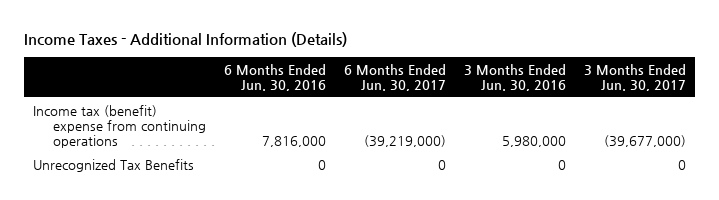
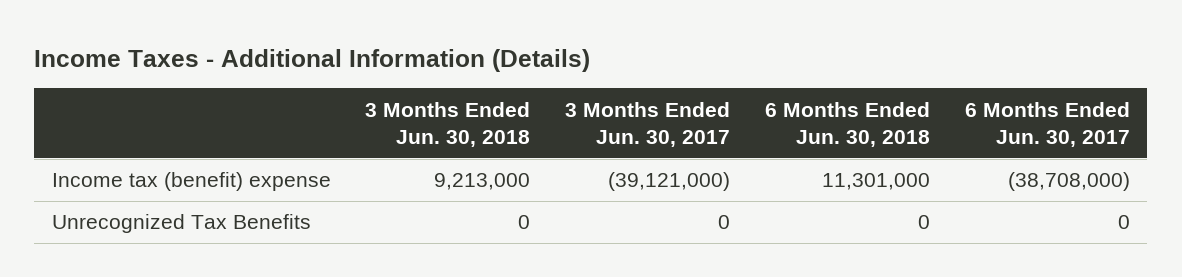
- | 6 Months Ended Jun. 30, 2016 | 6 Months Ended Jun. 30, 2017 | 3 Months Ended Jun. 30, 2016 | 3 Months Ended Jun. 30, 2017
+ | 3 Months Ended Jun. 30, 2018 | 3 Months Ended Jun. 30, 2017 | 6 Months Ended Jun. 30, 2018 | 6 Months Ended Jun. 30, 2017
- Income tax (benefit) expense from continuing operations | 7,816,000 | (39,219,000) | 5,980,000 | (39,677,000)
+ Income tax (benefit) expense | 9,213,000 | (39,121,000) | 11,301,000 | (38,708,000)

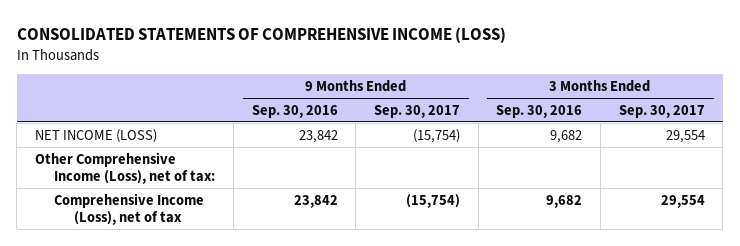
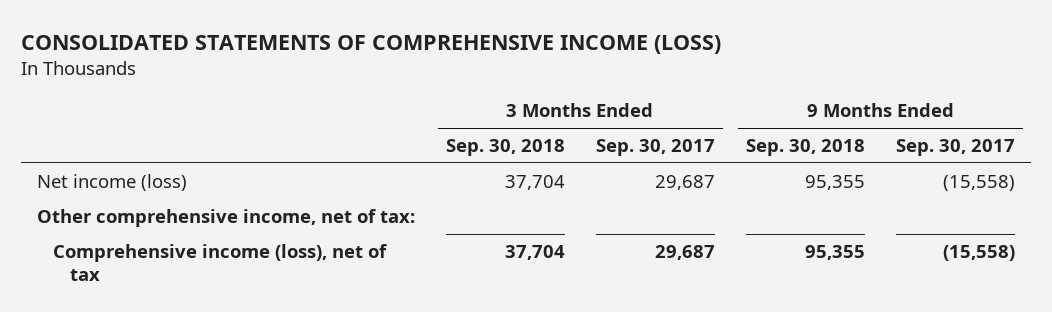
- | 9 Months Ended Sep. 30, 2016 | 9 Months Ended Sep. 30, 2017 | 3 Months Ended Sep. 30, 2016 | 3 Months Ended Sep. 30, 2017
+ | 3 Months Ended Sep. 30, 2018 | 3 Months Ended Sep. 30, 2017 | 9 Months Ended Sep. 30, 2018 | 9 Months Ended Sep. 30, 2017
- NET INCOME (LOSS) | 23,842 | (15,754) | 9,682 | 29,554
- Other Comprehensive Income (Loss), net of tax:
- Comprehensive Income (Loss), net of tax | 23,842 | (15,754) | 9,682 | 29,554
+ Net income (loss) | 37,704 | 29,687 | 95,355 | (15,558)
+ Other comprehensive income, net of tax:
+ Comprehensive income (loss), net of tax | 37,704 | 29,687 | 95,355 | (15,558)

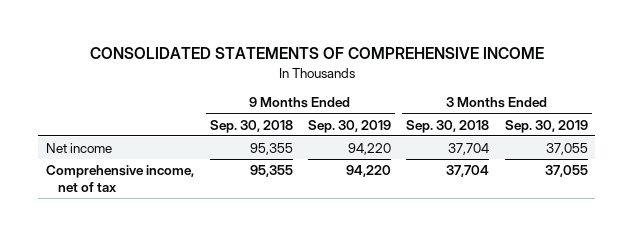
- CONSOLIDATED STATEMENTS OF COMPREHENSIVE INCOME (LOSS)
+ CONSOLIDATED STATEMENTS OF COMPREHENSIVE INCOME
- | 3 Months Ended Sep. 30, 2018 | 3 Months Ended Sep. 30, 2017 | 9 Months Ended Sep. 30, 2018 | 9 Months Ended Sep. 30, 2017
+ | 9 Months Ended Sep. 30, 2018 | 9 Months Ended Sep. 30, 2019 | 3 Months Ended Sep. 30, 2018 | 3 Months Ended Sep. 30, 2019
- Net income (loss) | 37,704 | 29,687 | 95,355 | (15,558)
- Other comprehensive income, net of tax:
- Comprehensive income (loss), net of tax | 37,704 | 29,687 | 95,355 | (15,558)
+ Net income | 95,355 | 94,220 | 37,704 | 37,055
+ Comprehensive income, net of tax | 95,355 | 94,220 | 37,704 | 37,055

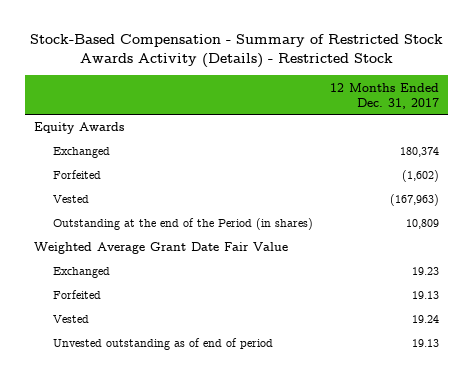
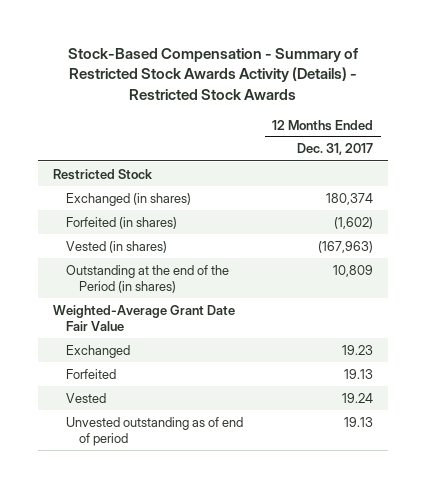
- Stock-Based Compensation - Summary of Restricted Stock Awards Activity (Details) - Restricted Stock
+ Stock-Based Compensation - Summary of Restricted Stock Awards Activity (Details) - Restricted Stock Awards
- Equity Awards
- Exchanged | 180,374
- Forfeited | (1,602)
- Vested | (167,963)
+ Restricted Stock
+ Exchanged (in shares) | 180,374
+ Forfeited (in shares) | (1,602)
+ Vested (in shares) | (167,963)
- Weighted Average Grant Date Fair Value
+ Weighted-Average Grant Date Fair Value

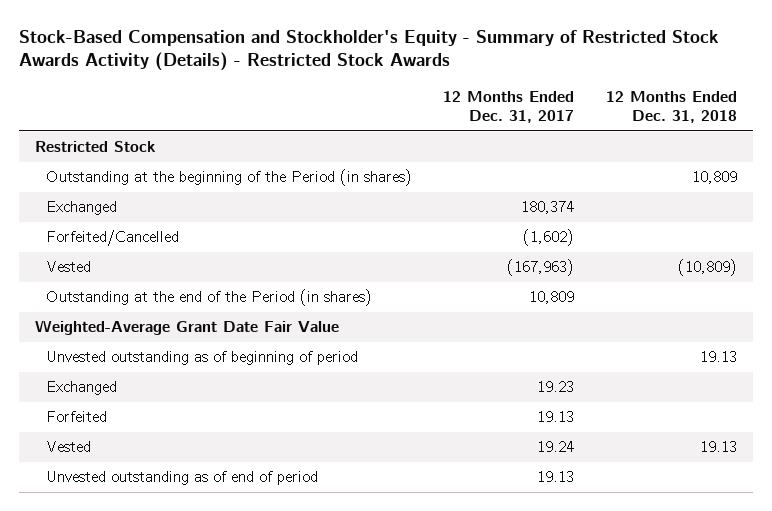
- Stock-Based Compensation - Summary of Restricted Stock Awards Activity (Details) - Restricted Stock Awards
+ Stock-Based Compensation and Stockholder's Equity - Summary of Restricted Stock Awards Activity (Details) - Restricted Stock Awards
- | 12 Months Ended Dec. 31, 2017
+ | 12 Months Ended Dec. 31, 2017 | 12 Months Ended Dec. 31, 2018
- Exchanged (in shares) | 180,374
- Forfeited (in shares) | (1,602)
- Vested (in shares) | (167,963)
+ Outstanding at the beginning of the Period (in shares) | | 10,809
+ Exchanged | 180,374 |
+ Forfeited/Cancelled | (1,602) |
+ Vested | (167,963) | (10,809)
+ Unvested outstanding as of beginning of period | | 19.13

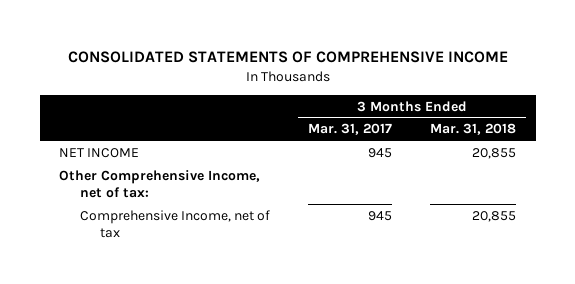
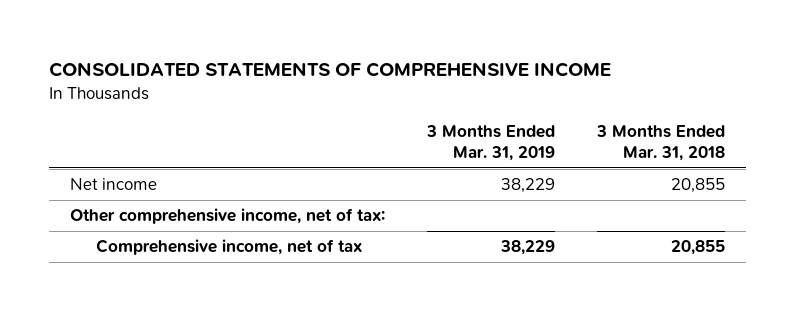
- | 3 Months Ended Mar. 31, 2017 | 3 Months Ended Mar. 31, 2018
+ | 3 Months Ended Mar. 31, 2019 | 3 Months Ended Mar. 31, 2018
- NET INCOME | 945 | 20,855
- Other Comprehensive Income, net of tax:
- Comprehensive Income, net of tax | 945 | 20,855
+ Net income | 38,229 | 20,855
+ Other comprehensive income, net of tax:
+ Comprehensive income, net of tax | 38,229 | 20,855

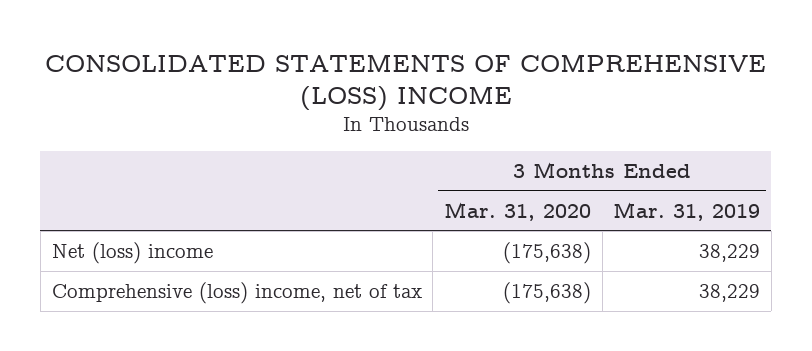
- CONSOLIDATED STATEMENTS OF COMPREHENSIVE INCOME
+ CONSOLIDATED STATEMENTS OF COMPREHENSIVE (LOSS) INCOME
- | 3 Months Ended Mar. 31, 2019 | 3 Months Ended Mar. 31, 2018
+ | 3 Months Ended Mar. 31, 2020 | 3 Months Ended Mar. 31, 2019
- Net income | 38,229 | 20,855
- Other comprehensive income, net of tax:
- Comprehensive income, net of tax | 38,229 | 20,855
+ Net (loss) income | (175,638) | 38,229
+ Comprehensive (loss) income, net of tax | (175,638) | 38,229

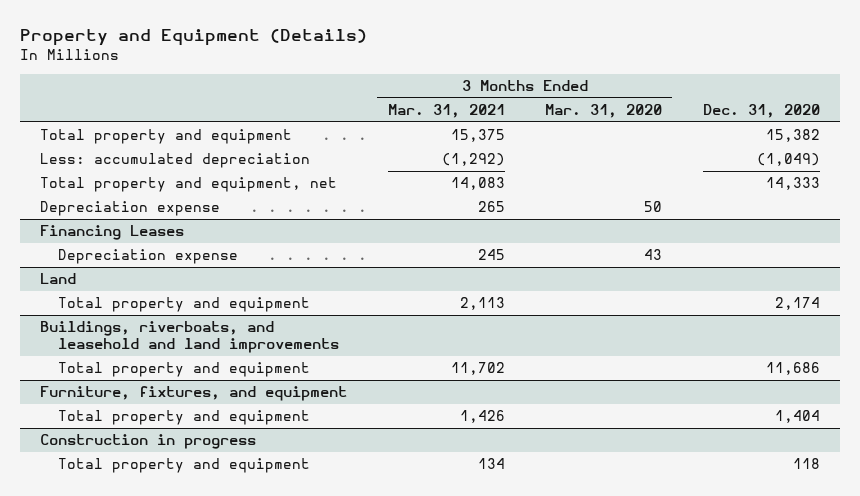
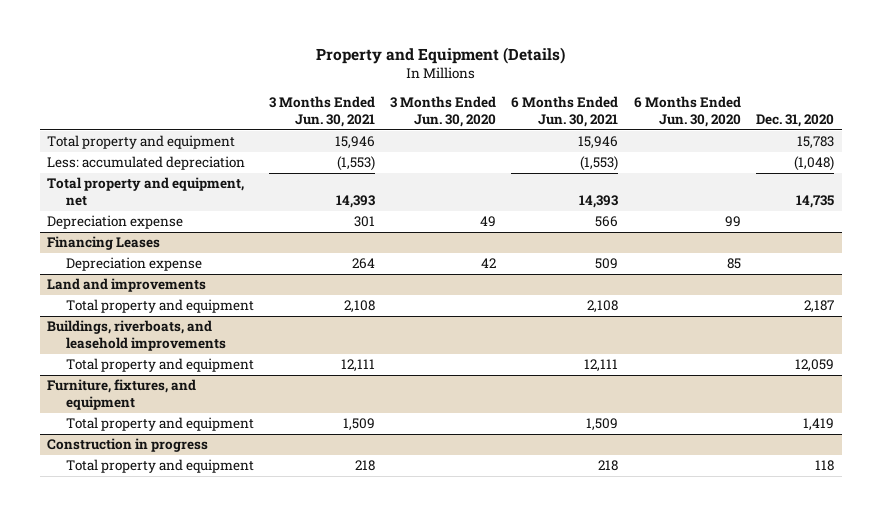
- | 3 Months Ended Mar. 31, 2021 | 3 Months Ended Mar. 31, 2020 | Dec. 31, 2020
+ | 3 Months Ended Jun. 30, 2021 | 3 Months Ended Jun. 30, 2020 | 6 Months Ended Jun. 30, 2021 | 6 Months Ended Jun. 30, 2020 | Dec. 31, 2020
- Total property and equipment | 15,375 | | 15,382
- Less: accumulated depreciation | (1,292) | | (1,049)
- Total property and equipment, net | 14,083 | | 14,333
+ Total property and equipment | 15,946 | | 15,946 | | 15,783
+ Less: accumulated depreciation | (1,553) | | (1,553) | | (1,048)
+ Total property and equipment, net | 14,393 | | 14,393 | | 14,735
- Land
- Total property and equipment | 2,113 | | 2,174
- Buildings, riverboats, and leasehold and land improvements
- Total property and equipment | 11,702 | | 11,686
+ Land and improvements
+ Total property and equipment | 2,108 | | 2,108 | | 2,187
+ Buildings, riverboats, and leasehold improvements
+ Total property and equipment | 12,111 | | 12,111 | | 12,059
@ Furniture, fixtures, and equipment
- Total property and equipment | 1,426 | | 1,404
+ Total property and equipment | 1,509 | | 1,509 | | 1,419

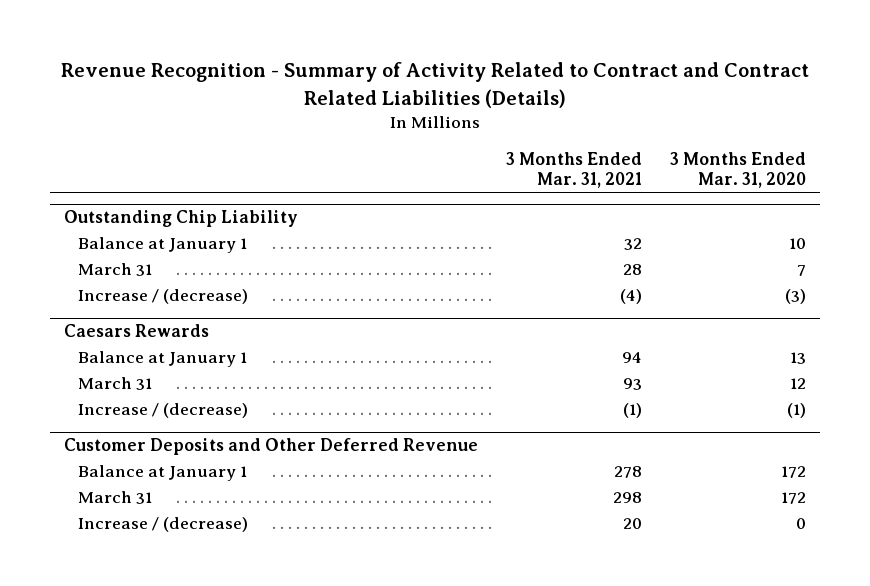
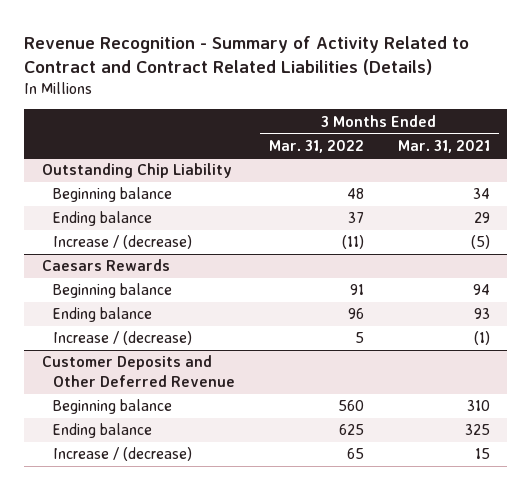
- | 3 Months Ended Mar. 31, 2021 | 3 Months Ended Mar. 31, 2020
+ | 3 Months Ended Mar. 31, 2022 | 3 Months Ended Mar. 31, 2021
@ Outstanding Chip Liability
- Balance at January 1 | 32 | 10
- March 31 | 28 | 7
- Increase / (decrease) | (4) | (3)
+ Beginning balance | 48 | 34
+ Ending balance | 37 | 29
+ Increase / (decrease) | (11) | (5)
@ Caesars Rewards
- Balance at January 1 | 94 | 13
- March 31 | 93 | 12
+ Beginning balance | 91 | 94
+ Ending balance | 96 | 93
@ Customer Deposits and Other Deferred Revenue
- Balance at January 1 | 278 | 172
- March 31 | 298 | 172
- Increase / (decrease) | 20 | 0
+ Beginning balance | 560 | 310
+ Ending balance | 625 | 325
+ Increase / (decrease) | 65 | 15

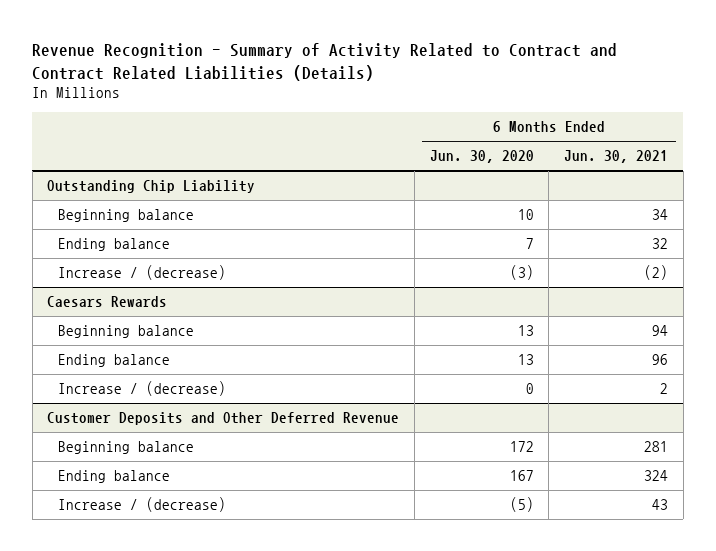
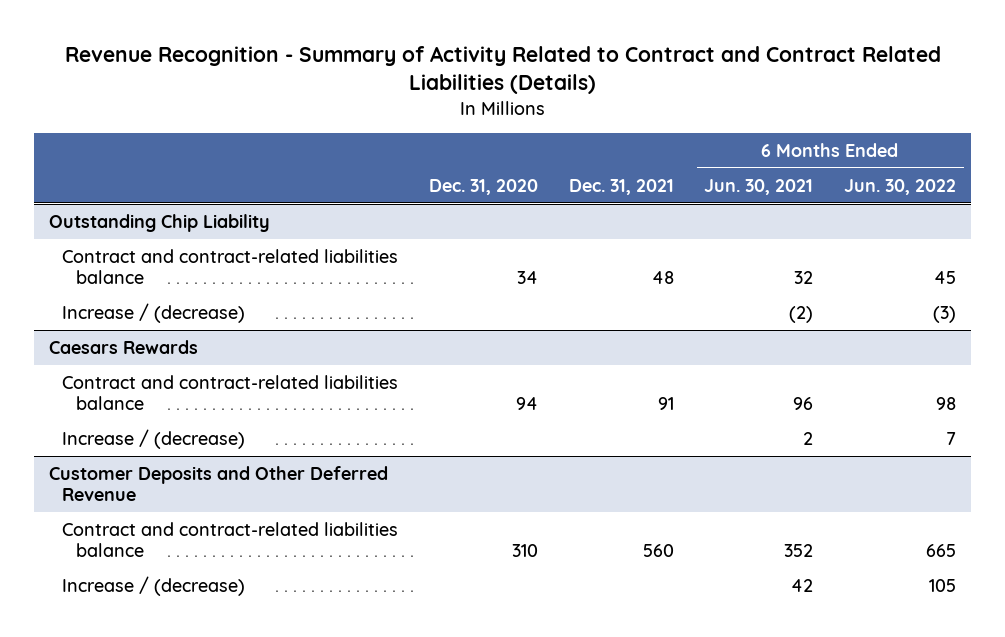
- | 6 Months Ended Jun. 30, 2020 | 6 Months Ended Jun. 30, 2021
+ | Dec. 31, 2020 | Dec. 31, 2021 | 6 Months Ended Jun. 30, 2021 | 6 Months Ended Jun. 30, 2022
@ Outstanding Chip Liability
- Beginning balance | 10 | 34
- Ending balance | 7 | 32
+ Contract and contract-related liabilities balance | 34 | 48 | 32 | 45
@ Caesars Rewards
- Beginning balance | 13 | 94
- Ending balance | 13 | 96
+ Contract and contract-related liabilities balance | 94 | 91 | 96 | 98
@ Customer Deposits and Other Deferred Revenue
- Beginning balance | 172 | 281
- Ending balance | 167 | 324
- Increase / (decrease) | (5) | 43
+ Contract and contract-related liabilities balance | 310 | 560 | 352 | 665
+ Increase / (decrease) | | | 42 | 105

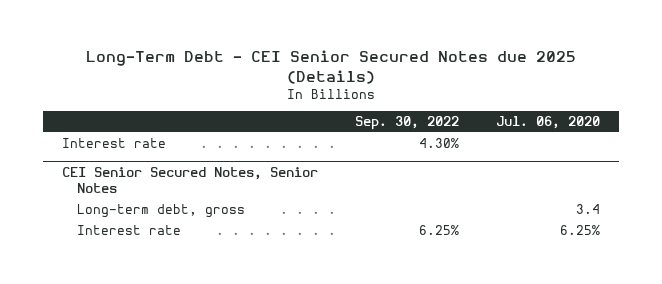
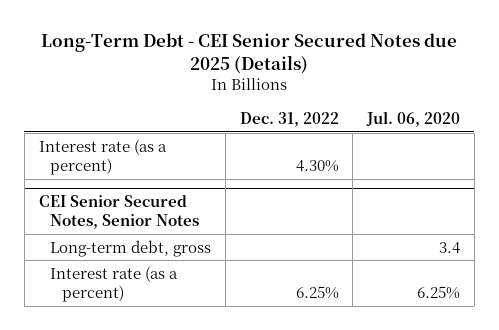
- | Sep. 30, 2022 | Jul. 06, 2020
+ | Dec. 31, 2022 | Jul. 06, 2020
- Interest rate | 4.30% |
+ Interest rate (as a percent) | 4.30% |
@ CEI Senior Secured Notes, Senior Notes
- Interest rate | 6.25% | 6.25%
+ Interest rate (as a percent) | 6.25% | 6.25%

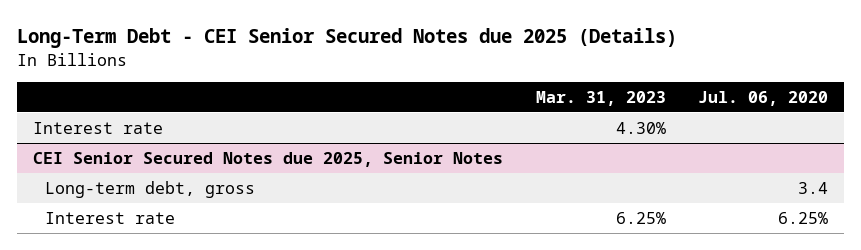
- | Dec. 31, 2022 | Jul. 06, 2020
+ | Mar. 31, 2023 | Jul. 06, 2020
- Interest rate (as a percent) | 4.30% |
- CEI Senior Secured Notes, Senior Notes
+ Interest rate | 4.30% |
+ CEI Senior Secured Notes due 2025, Senior Notes
- Interest rate (as a percent) | 6.25% | 6.25%
+ Interest rate | 6.25% | 6.25%

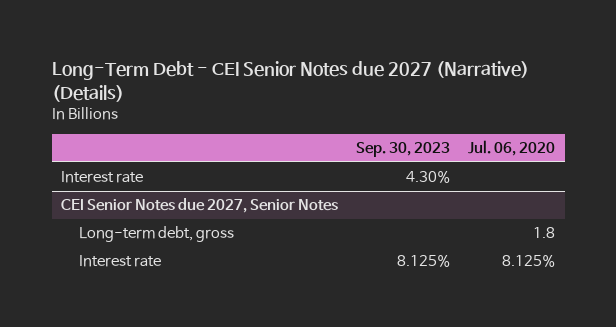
- Long-Term Debt - CEI Senior Secured Notes due 2025 (Details)
+ Long-Term Debt - CEI Senior Notes due 2027 (Narrative) (Details)
- | Mar. 31, 2023 | Jul. 06, 2020
+ | Sep. 30, 2023 | Jul. 06, 2020
- CEI Senior Secured Notes due 2025, Senior Notes
- Long-term debt, gross | | 3.4
- Interest rate | 6.25% | 6.25%
+ CEI Senior Notes due 2027, Senior Notes
+ Long-term debt, gross | | 1.8
+ Interest rate | 8.125% | 8.125%

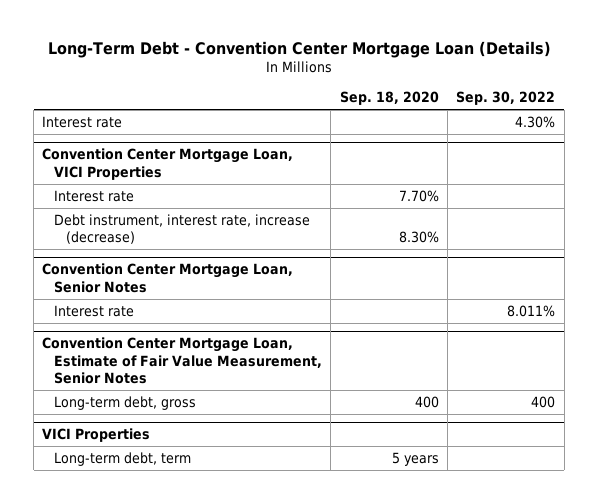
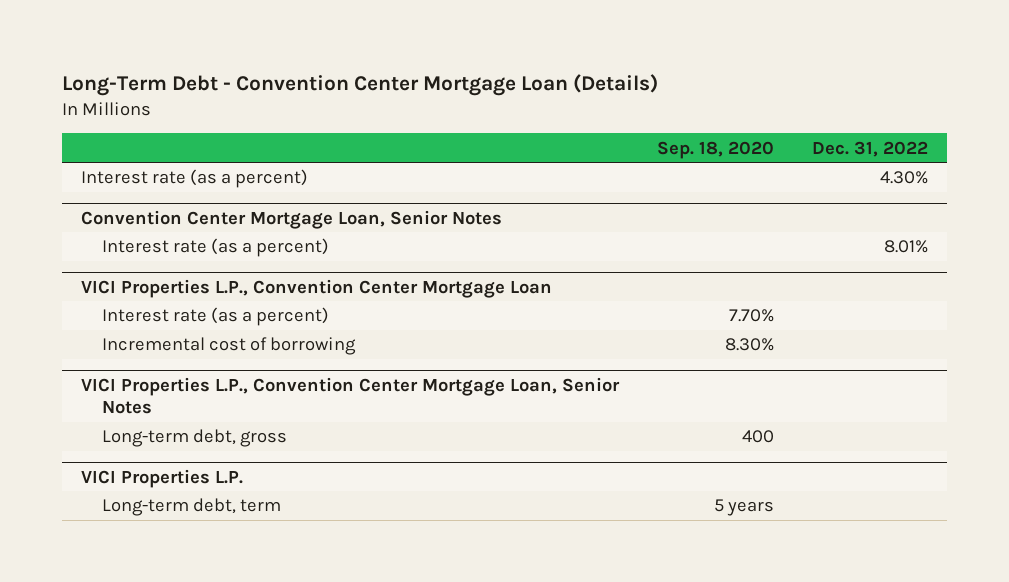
- | Sep. 18, 2020 | Sep. 30, 2022
+ | Sep. 18, 2020 | Dec. 31, 2022
- Interest rate | | 4.30%
- Convention Center Mortgage Loan, VICI Properties
- Interest rate | 7.70% |
- Debt instrument, interest rate, increase (decrease) | 8.30% |
+ Interest rate (as a percent) | | 4.30%
@ Convention Center Mortgage Loan, Senior Notes
- Interest rate | | 8.011%
- Convention Center Mortgage Loan, Estimate of Fair Value Measurement, Senior Notes
@ Convention Center Mortgage Loan, Senior Notes
+ Interest rate (as a percent) | | 8.01%
+ VICI Properties L.P., Convention Center Mortgage Loan
+ Interest rate (as a percent) | 7.70% |
+ Incremental cost of borrowing | 8.30% |
+ VICI Properties L.P., Convention Center Mortgage Loan, Senior Notes
- VICI Properties
+ VICI Properties L.P.

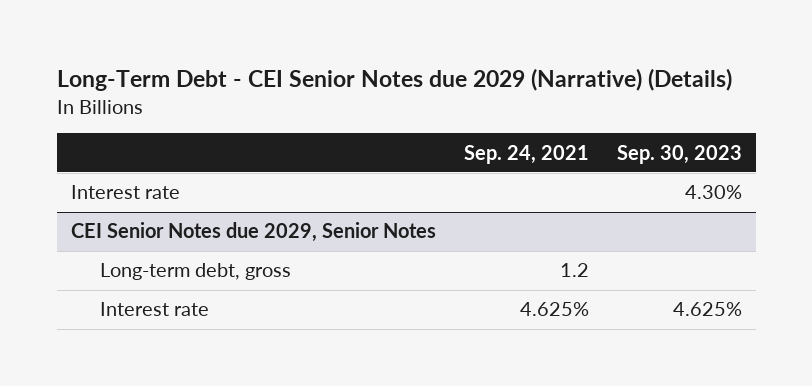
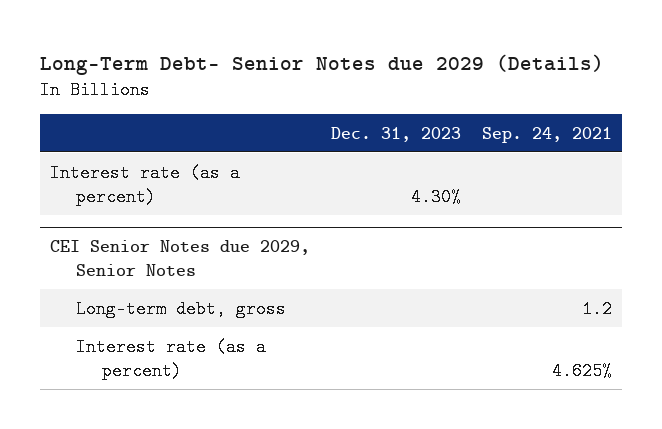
- Long-Term Debt - CEI Senior Notes due 2029 (Narrative) (Details)
+ Long-Term Debt- Senior Notes due 2029 (Details)
- | Sep. 24, 2021 | Sep. 30, 2023
+ | Dec. 31, 2023 | Sep. 24, 2021
- Interest rate | | 4.30%
+ Interest rate (as a percent) | 4.30% |
@ CEI Senior Notes due 2029, Senior Notes
- Interest rate | 4.625% | 4.625%
+ Interest rate (as a percent) | | 4.625%

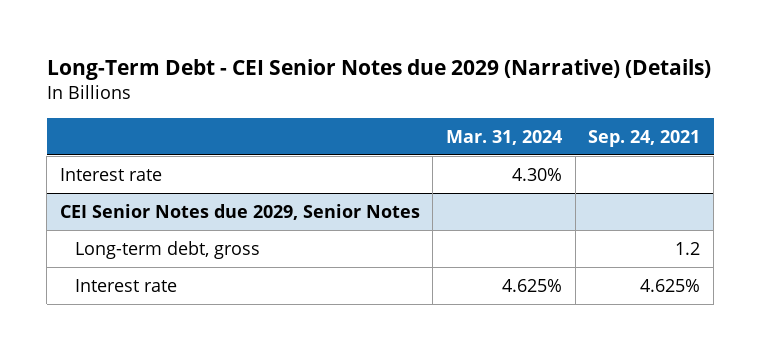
- Long-Term Debt- Senior Notes due 2029 (Details)
+ Long-Term Debt - CEI Senior Notes due 2029 (Narrative) (Details)
- | Dec. 31, 2023 | Sep. 24, 2021
+ | Mar. 31, 2024 | Sep. 24, 2021
- Interest rate (as a percent) | 4.30% |
+ Interest rate | 4.30% |
@ CEI Senior Notes due 2029, Senior Notes
- Interest rate (as a percent) | | 4.625%
+ Interest rate | 4.625% | 4.625%

